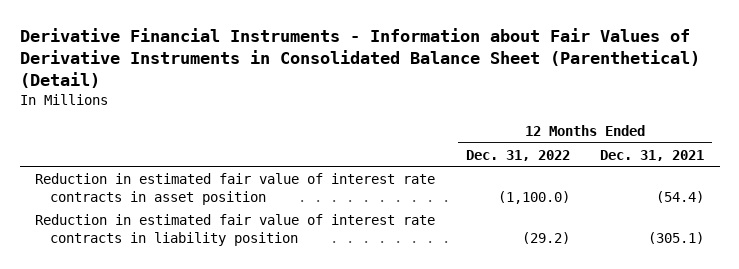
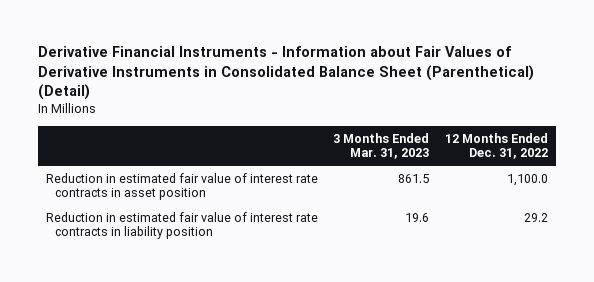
- | 12 Months Ended Dec. 31, 2022 | 12 Months Ended Dec. 31, 2021
+ | 3 Months Ended Mar. 31, 2023 | 12 Months Ended Dec. 31, 2022
- Reduction in estimated fair value of interest rate contracts in asset position | (1,100.0) | (54.4)
- Reduction in estimated fair value of interest rate contracts in liability position | (29.2) | (305.1)
+ Reduction in estimated fair value of interest rate contracts in asset position | 861.5 | 1,100.0
+ Reduction in estimated fair value of interest rate contracts in liability position | 19.6 | 29.2

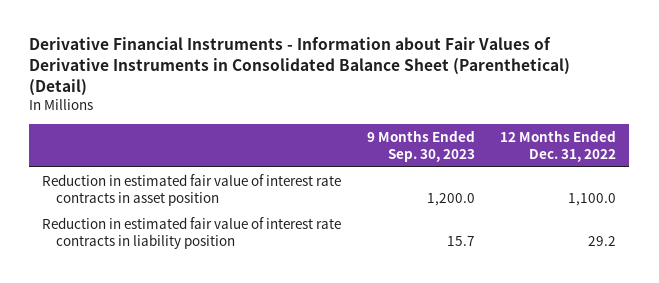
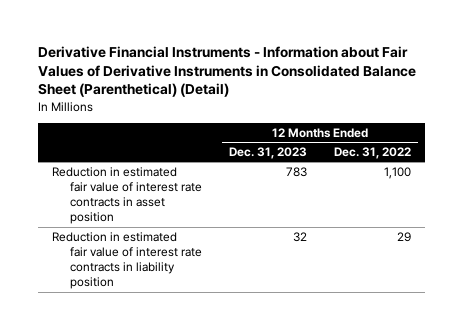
- | 9 Months Ended Sep. 30, 2023 | 12 Months Ended Dec. 31, 2022
+ | 12 Months Ended Dec. 31, 2023 | 12 Months Ended Dec. 31, 2022
- Reduction in estimated fair value of interest rate contracts in asset position | 1,200.0 | 1,100.0
- Reduction in estimated fair value of interest rate contracts in liability position | 15.7 | 29.2
+ Reduction in estimated fair value of interest rate contracts in asset position | 783 | 1,100
+ Reduction in estimated fair value of interest rate contracts in liability position | 32 | 29

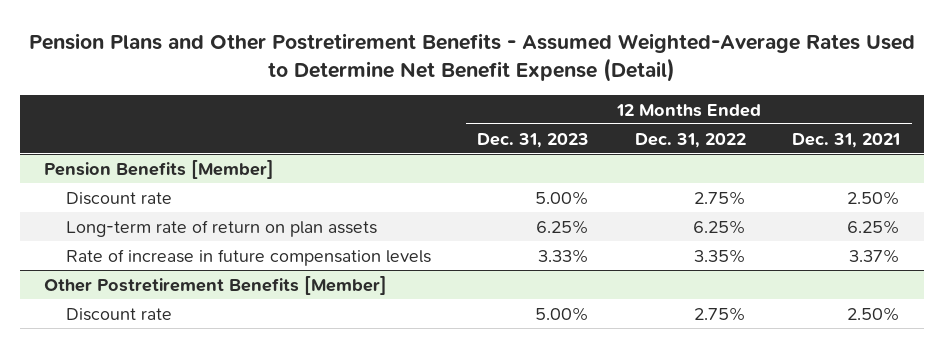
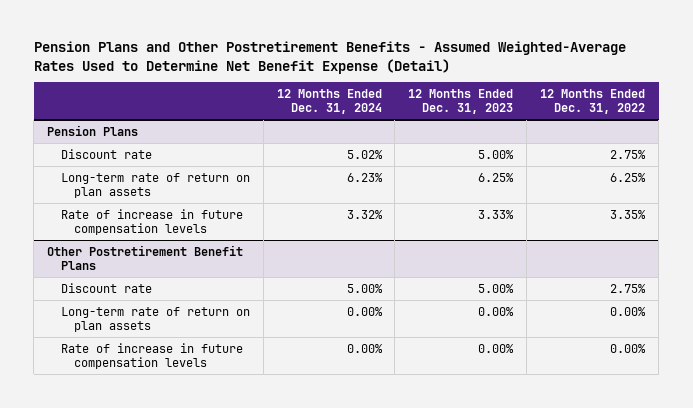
- | 12 Months Ended Dec. 31, 2023 | 12 Months Ended Dec. 31, 2022 | 12 Months Ended Dec. 31, 2021
+ | 12 Months Ended Dec. 31, 2024 | 12 Months Ended Dec. 31, 2023 | 12 Months Ended Dec. 31, 2022
- Pension Benefits [Member]
+ Pension Plans
- Other Postretirement Benefits [Member]
+ Other Postretirement Benefit Plans
+ Long-term rate of return on plan assets | 0.00% | 0.00% | 0.00%
+ Rate of increase in future compensation levels | 0.00% | 0.00% | 0.00%

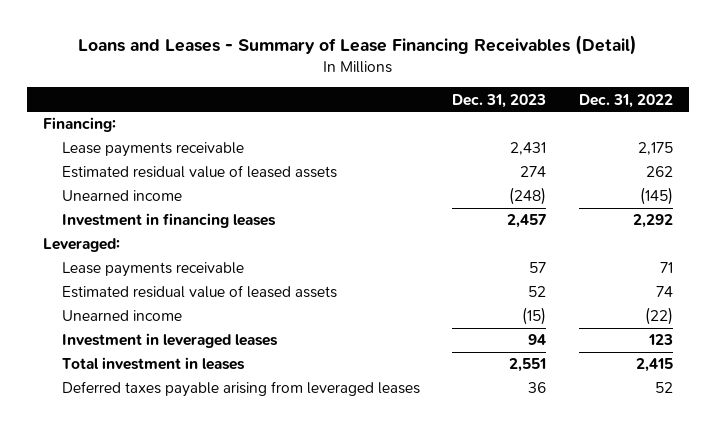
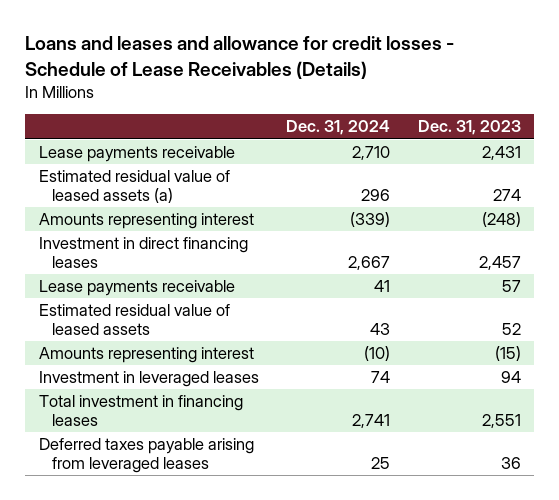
- Loans and Leases - Summary of Lease Financing Receivables (Detail)
+ Loans and leases and allowance for credit losses - Schedule of Lease Receivables (Details)
- | Dec. 31, 2023 | Dec. 31, 2022
+ | Dec. 31, 2024 | Dec. 31, 2023
- Financing:
- Estimated residual value of leased assets | 274 | 262
- Unearned income | (248) | (145)
- Investment in financing leases | 2,457 | 2,292
- Leveraged:
+ Estimated residual value of leased assets (a) | 296 | 274
+ Amounts representing interest | (339) | (248)
+ Investment in direct financing leases | 2,667 | 2,457
- Unearned income | (15) | (22)
+ Amounts representing interest | (10) | (15)
- Total investment in leases | 2,551 | 2,415
+ Total investment in financing leases | 2,741 | 2,551

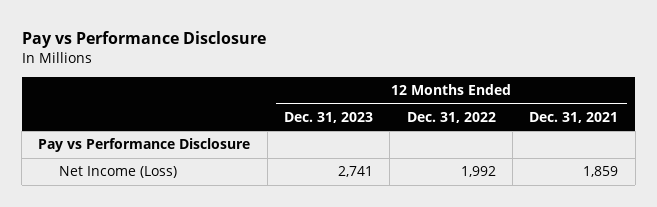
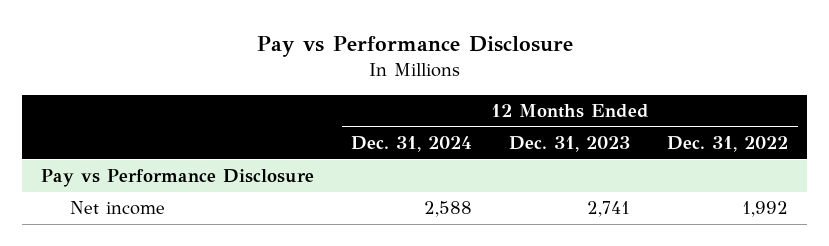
- | 12 Months Ended Dec. 31, 2023 | 12 Months Ended Dec. 31, 2022 | 12 Months Ended Dec. 31, 2021
+ | 12 Months Ended Dec. 31, 2024 | 12 Months Ended Dec. 31, 2023 | 12 Months Ended Dec. 31, 2022
- Net Income (Loss) | 2,741 | 1,992 | 1,859
+ Net income | 2,588 | 2,741 | 1,992

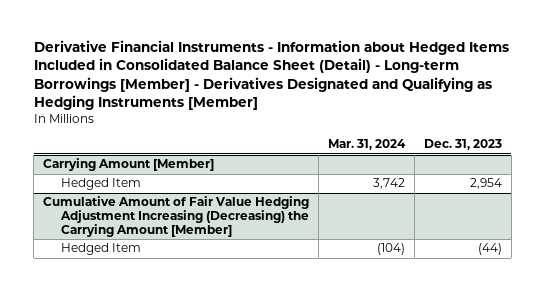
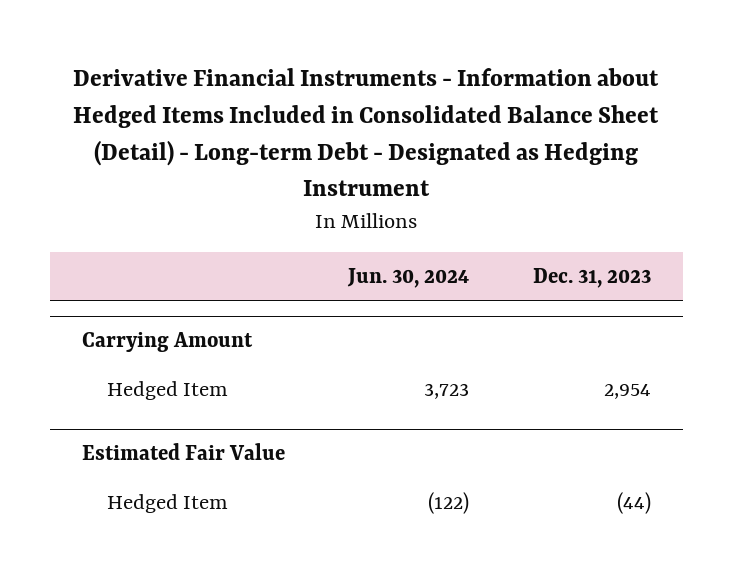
- Derivative Financial Instruments - Information about Hedged Items Included in Consolidated Balance Sheet (Detail) - Long-term Borrowings [Member] - Derivatives Designated and Qualifying as Hedging Instruments [Member]
+ Derivative Financial Instruments - Information about Hedged Items Included in Consolidated Balance Sheet (Detail) - Long-term Debt - Designated as Hedging Instrument
- | Mar. 31, 2024 | Dec. 31, 2023
+ | Jun. 30, 2024 | Dec. 31, 2023
- Carrying Amount [Member]
+ Carrying Amount
- Cumulative Amount of Fair Value Hedging Adjustment Increasing (Decreasing) the Carrying Amount [Member]
+ Estimated Fair Value

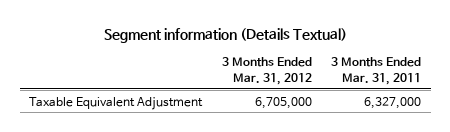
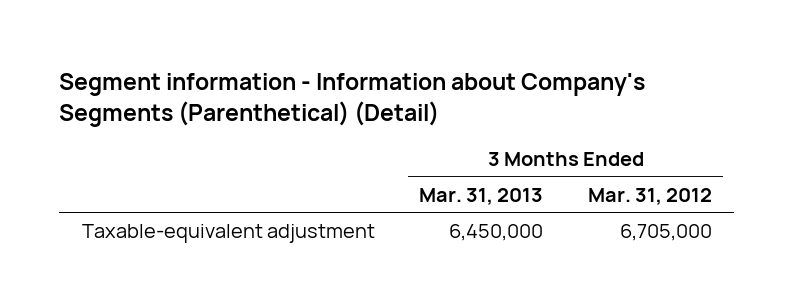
- Segment information (Details Textual)
+ Segment information - Information about Company's Segments (Parenthetical) (Detail)
- | 3 Months Ended Mar. 31, 2012 | 3 Months Ended Mar. 31, 2011
+ | 3 Months Ended Mar. 31, 2013 | 3 Months Ended Mar. 31, 2012
- Taxable Equivalent Adjustment | 6,705,000 | 6,327,000
+ Taxable-equivalent adjustment | 6,450,000 | 6,705,000

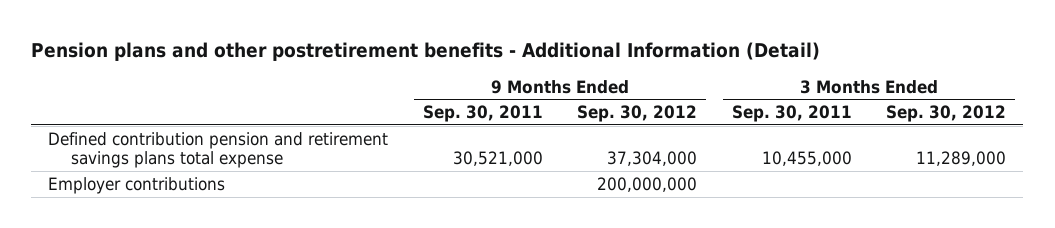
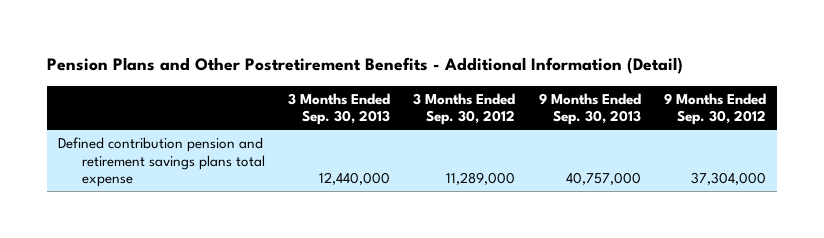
- Pension plans and other postretirement benefits - Additional Information (Detail)
+ Pension Plans and Other Postretirement Benefits - Additional Information (Detail)
- | 9 Months Ended Sep. 30, 2011 | 9 Months Ended Sep. 30, 2012 | 3 Months Ended Sep. 30, 2011 | 3 Months Ended Sep. 30, 2012
+ | 3 Months Ended Sep. 30, 2013 | 3 Months Ended Sep. 30, 2012 | 9 Months Ended Sep. 30, 2013 | 9 Months Ended Sep. 30, 2012
- Employer contributions | | 200,000,000 | |

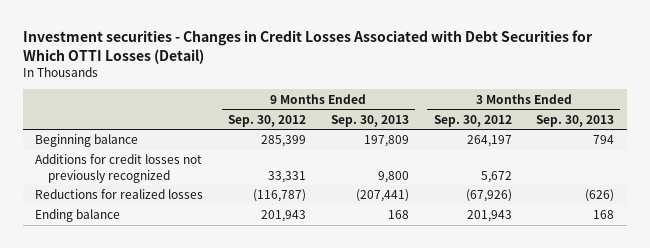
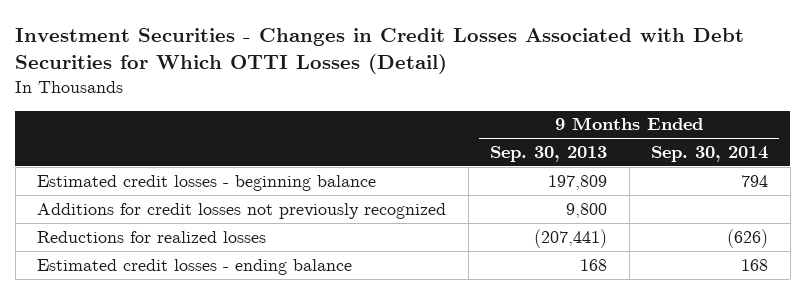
- Investment securities - Changes in Credit Losses Associated with Debt Securities for Which OTTI Losses (Detail)
+ Investment Securities - Changes in Credit Losses Associated with Debt Securities for Which OTTI Losses (Detail)
- | 9 Months Ended Sep. 30, 2012 | 9 Months Ended Sep. 30, 2013 | 3 Months Ended Sep. 30, 2012 | 3 Months Ended Sep. 30, 2013
+ | 9 Months Ended Sep. 30, 2013 | 9 Months Ended Sep. 30, 2014
- Beginning balance | 285,399 | 197,809 | 264,197 | 794
+ Estimated credit losses - beginning balance | 197,809 | 794
- Ending balance | 201,943 | 168 | 201,943 | 168
+ Estimated credit losses - ending balance | 168 | 168

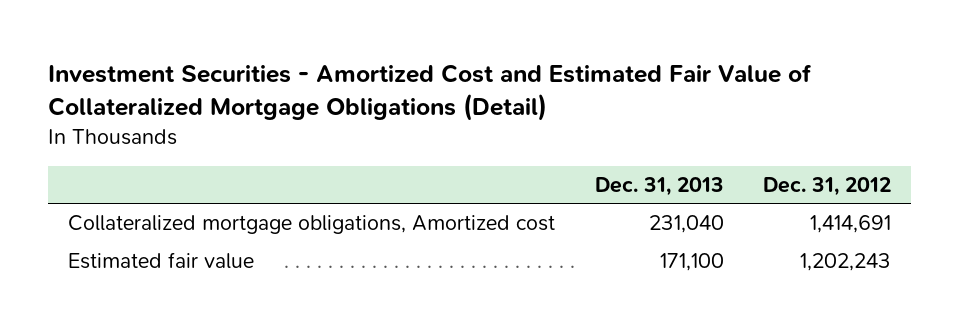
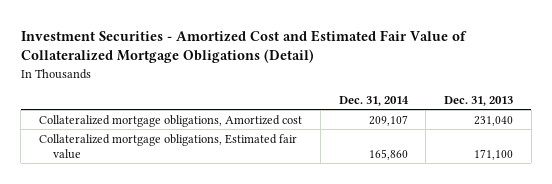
- | Dec. 31, 2013 | Dec. 31, 2012
+ | Dec. 31, 2014 | Dec. 31, 2013
- Estimated fair value | 171,100 | 1,202,243
+ Collateralized mortgage obligations, Estimated fair value | 165,860 | 171,100

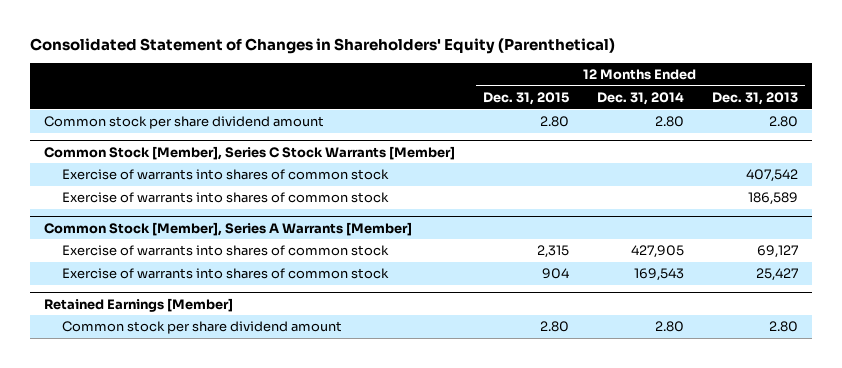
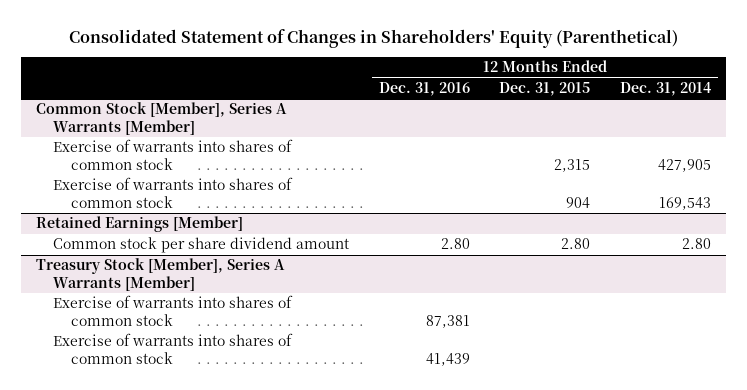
- | 12 Months Ended Dec. 31, 2015 | 12 Months Ended Dec. 31, 2014 | 12 Months Ended Dec. 31, 2013
+ | 12 Months Ended Dec. 31, 2016 | 12 Months Ended Dec. 31, 2015 | 12 Months Ended Dec. 31, 2014
- Common stock per share dividend amount | 2.80 | 2.80 | 2.80
- Common Stock [Member], Series C Stock Warrants [Member]
- Exercise of warrants into shares of common stock | | | 407,542
- Exercise of warrants into shares of common stock | | | 186,589
+ Treasury Stock [Member], Series A Warrants [Member]
+ Exercise of warrants into shares of common stock | 87,381 | |
+ Exercise of warrants into shares of common stock | 41,439 | |

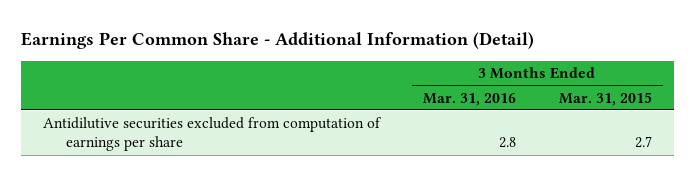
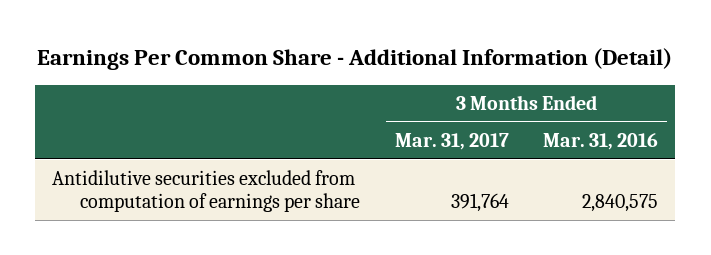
- | 3 Months Ended Mar. 31, 2016 | 3 Months Ended Mar. 31, 2015
+ | 3 Months Ended Mar. 31, 2017 | 3 Months Ended Mar. 31, 2016
- Antidilutive securities excluded from computation of earnings per share | 2.8 | 2.7
+ Antidilutive securities excluded from computation of earnings per share | 391,764 | 2,840,575

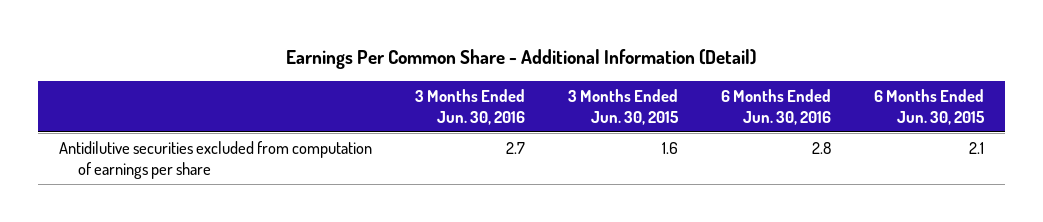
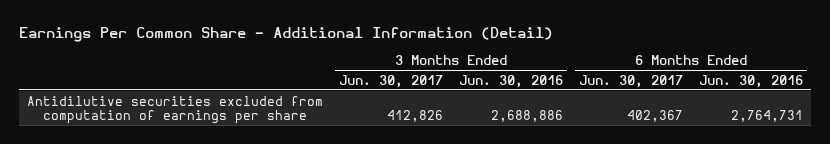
- | 3 Months Ended Jun. 30, 2016 | 3 Months Ended Jun. 30, 2015 | 6 Months Ended Jun. 30, 2016 | 6 Months Ended Jun. 30, 2015
+ | 3 Months Ended Jun. 30, 2017 | 3 Months Ended Jun. 30, 2016 | 6 Months Ended Jun. 30, 2017 | 6 Months Ended Jun. 30, 2016
- Antidilutive securities excluded from computation of earnings per share | 2.7 | 1.6 | 2.8 | 2.1
+ Antidilutive securities excluded from computation of earnings per share | 412,826 | 2,688,886 | 402,367 | 2,764,731

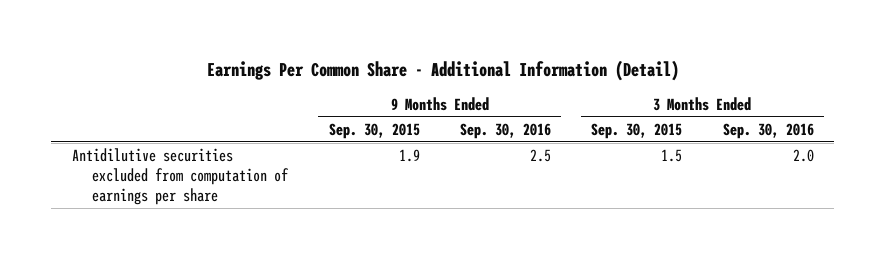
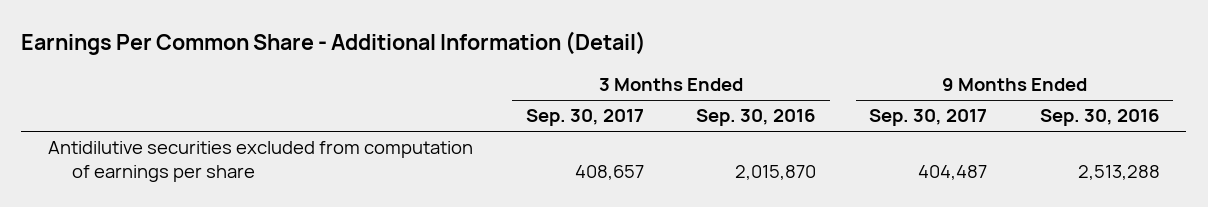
- | 9 Months Ended Sep. 30, 2015 | 9 Months Ended Sep. 30, 2016 | 3 Months Ended Sep. 30, 2015 | 3 Months Ended Sep. 30, 2016
+ | 3 Months Ended Sep. 30, 2017 | 3 Months Ended Sep. 30, 2016 | 9 Months Ended Sep. 30, 2017 | 9 Months Ended Sep. 30, 2016
- Antidilutive securities excluded from computation of earnings per share | 1.9 | 2.5 | 1.5 | 2.0
+ Antidilutive securities excluded from computation of earnings per share | 408,657 | 2,015,870 | 404,487 | 2,513,288

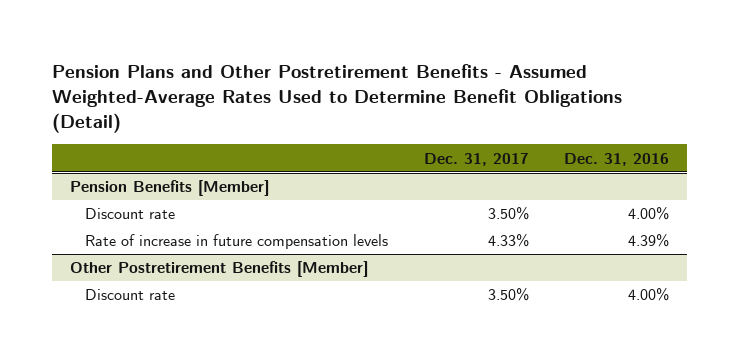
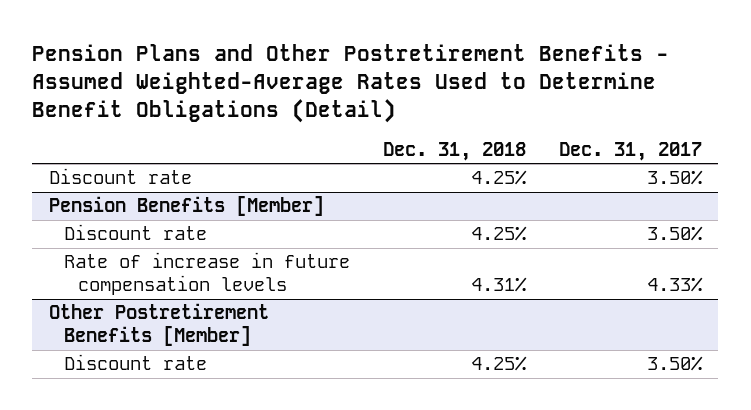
- | Dec. 31, 2017 | Dec. 31, 2016
+ | Dec. 31, 2018 | Dec. 31, 2017
+ Discount rate | 4.25% | 3.50%

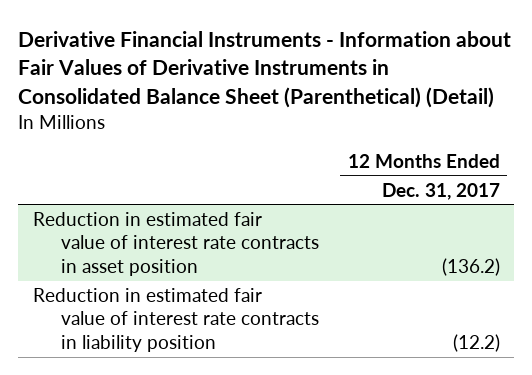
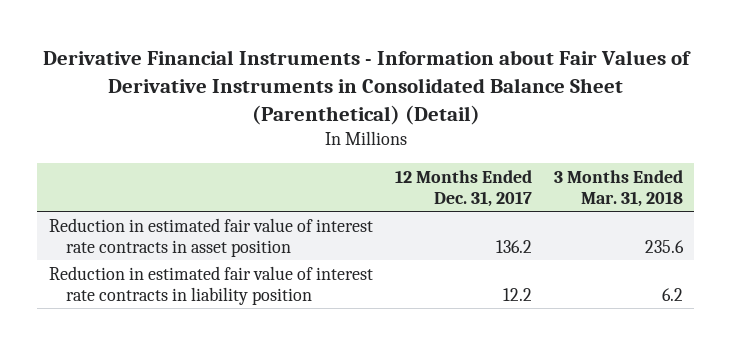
- | 12 Months Ended Dec. 31, 2017
+ | 12 Months Ended Dec. 31, 2017 | 3 Months Ended Mar. 31, 2018
- Reduction in estimated fair value of interest rate contracts in asset position | (136.2)
- Reduction in estimated fair value of interest rate contracts in liability position | (12.2)
+ Reduction in estimated fair value of interest rate contracts in asset position | 136.2 | 235.6
+ Reduction in estimated fair value of interest rate contracts in liability position | 12.2 | 6.2

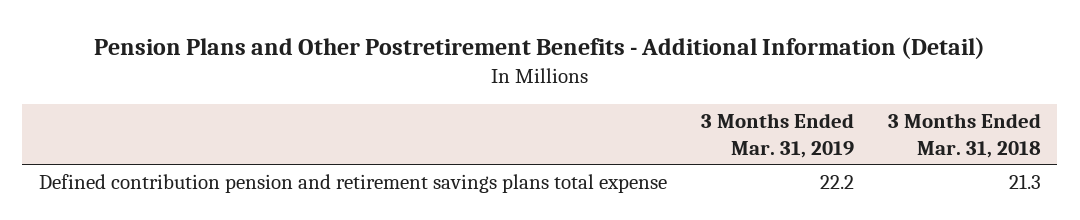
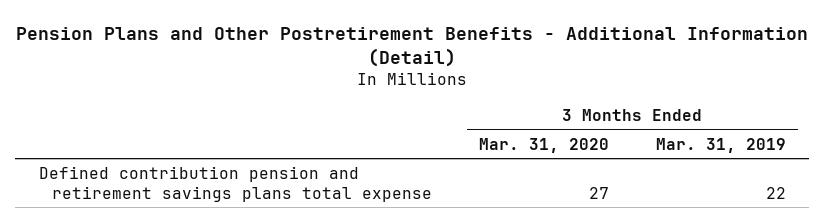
- | 3 Months Ended Mar. 31, 2019 | 3 Months Ended Mar. 31, 2018
+ | 3 Months Ended Mar. 31, 2020 | 3 Months Ended Mar. 31, 2019
- Defined contribution pension and retirement savings plans total expense | 22.2 | 21.3
+ Defined contribution pension and retirement savings plans total expense | 27 | 22

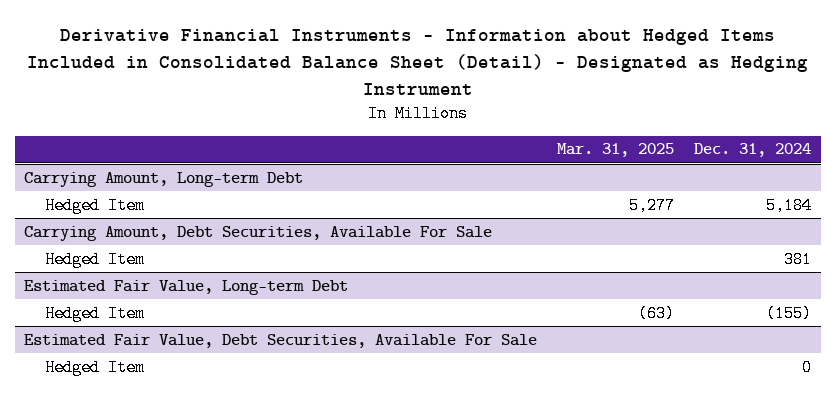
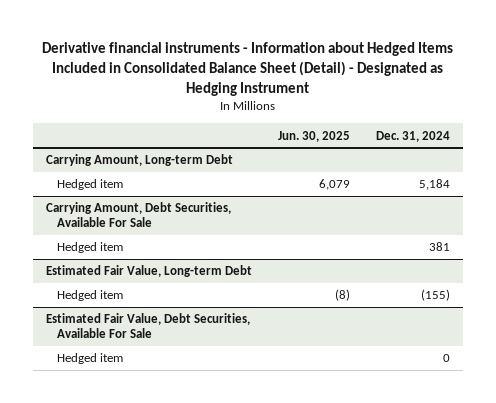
- Derivative Financial Instruments - Information about Hedged Items Included in Consolidated Balance Sheet (Detail) - Designated as Hedging Instrument
+ Derivative financial instruments - Information about Hedged Items Included in Consolidated Balance Sheet (Detail) - Designated as Hedging Instrument
- | Mar. 31, 2025 | Dec. 31, 2024
+ | Jun. 30, 2025 | Dec. 31, 2024
@ Carrying Amount, Long-term Debt
- Hedged Item | 5,277 | 5,184
+ Hedged item | 6,079 | 5,184
@ Carrying Amount, Debt Securities, Available For Sale
- Hedged Item | | 381
+ Hedged item | | 381
@ Estimated Fair Value, Long-term Debt
- Hedged Item | (63) | (155)
+ Hedged item | (8) | (155)
@ Estimated Fair Value, Debt Securities, Available For Sale
- Hedged Item | | 0
+ Hedged item | | 0

